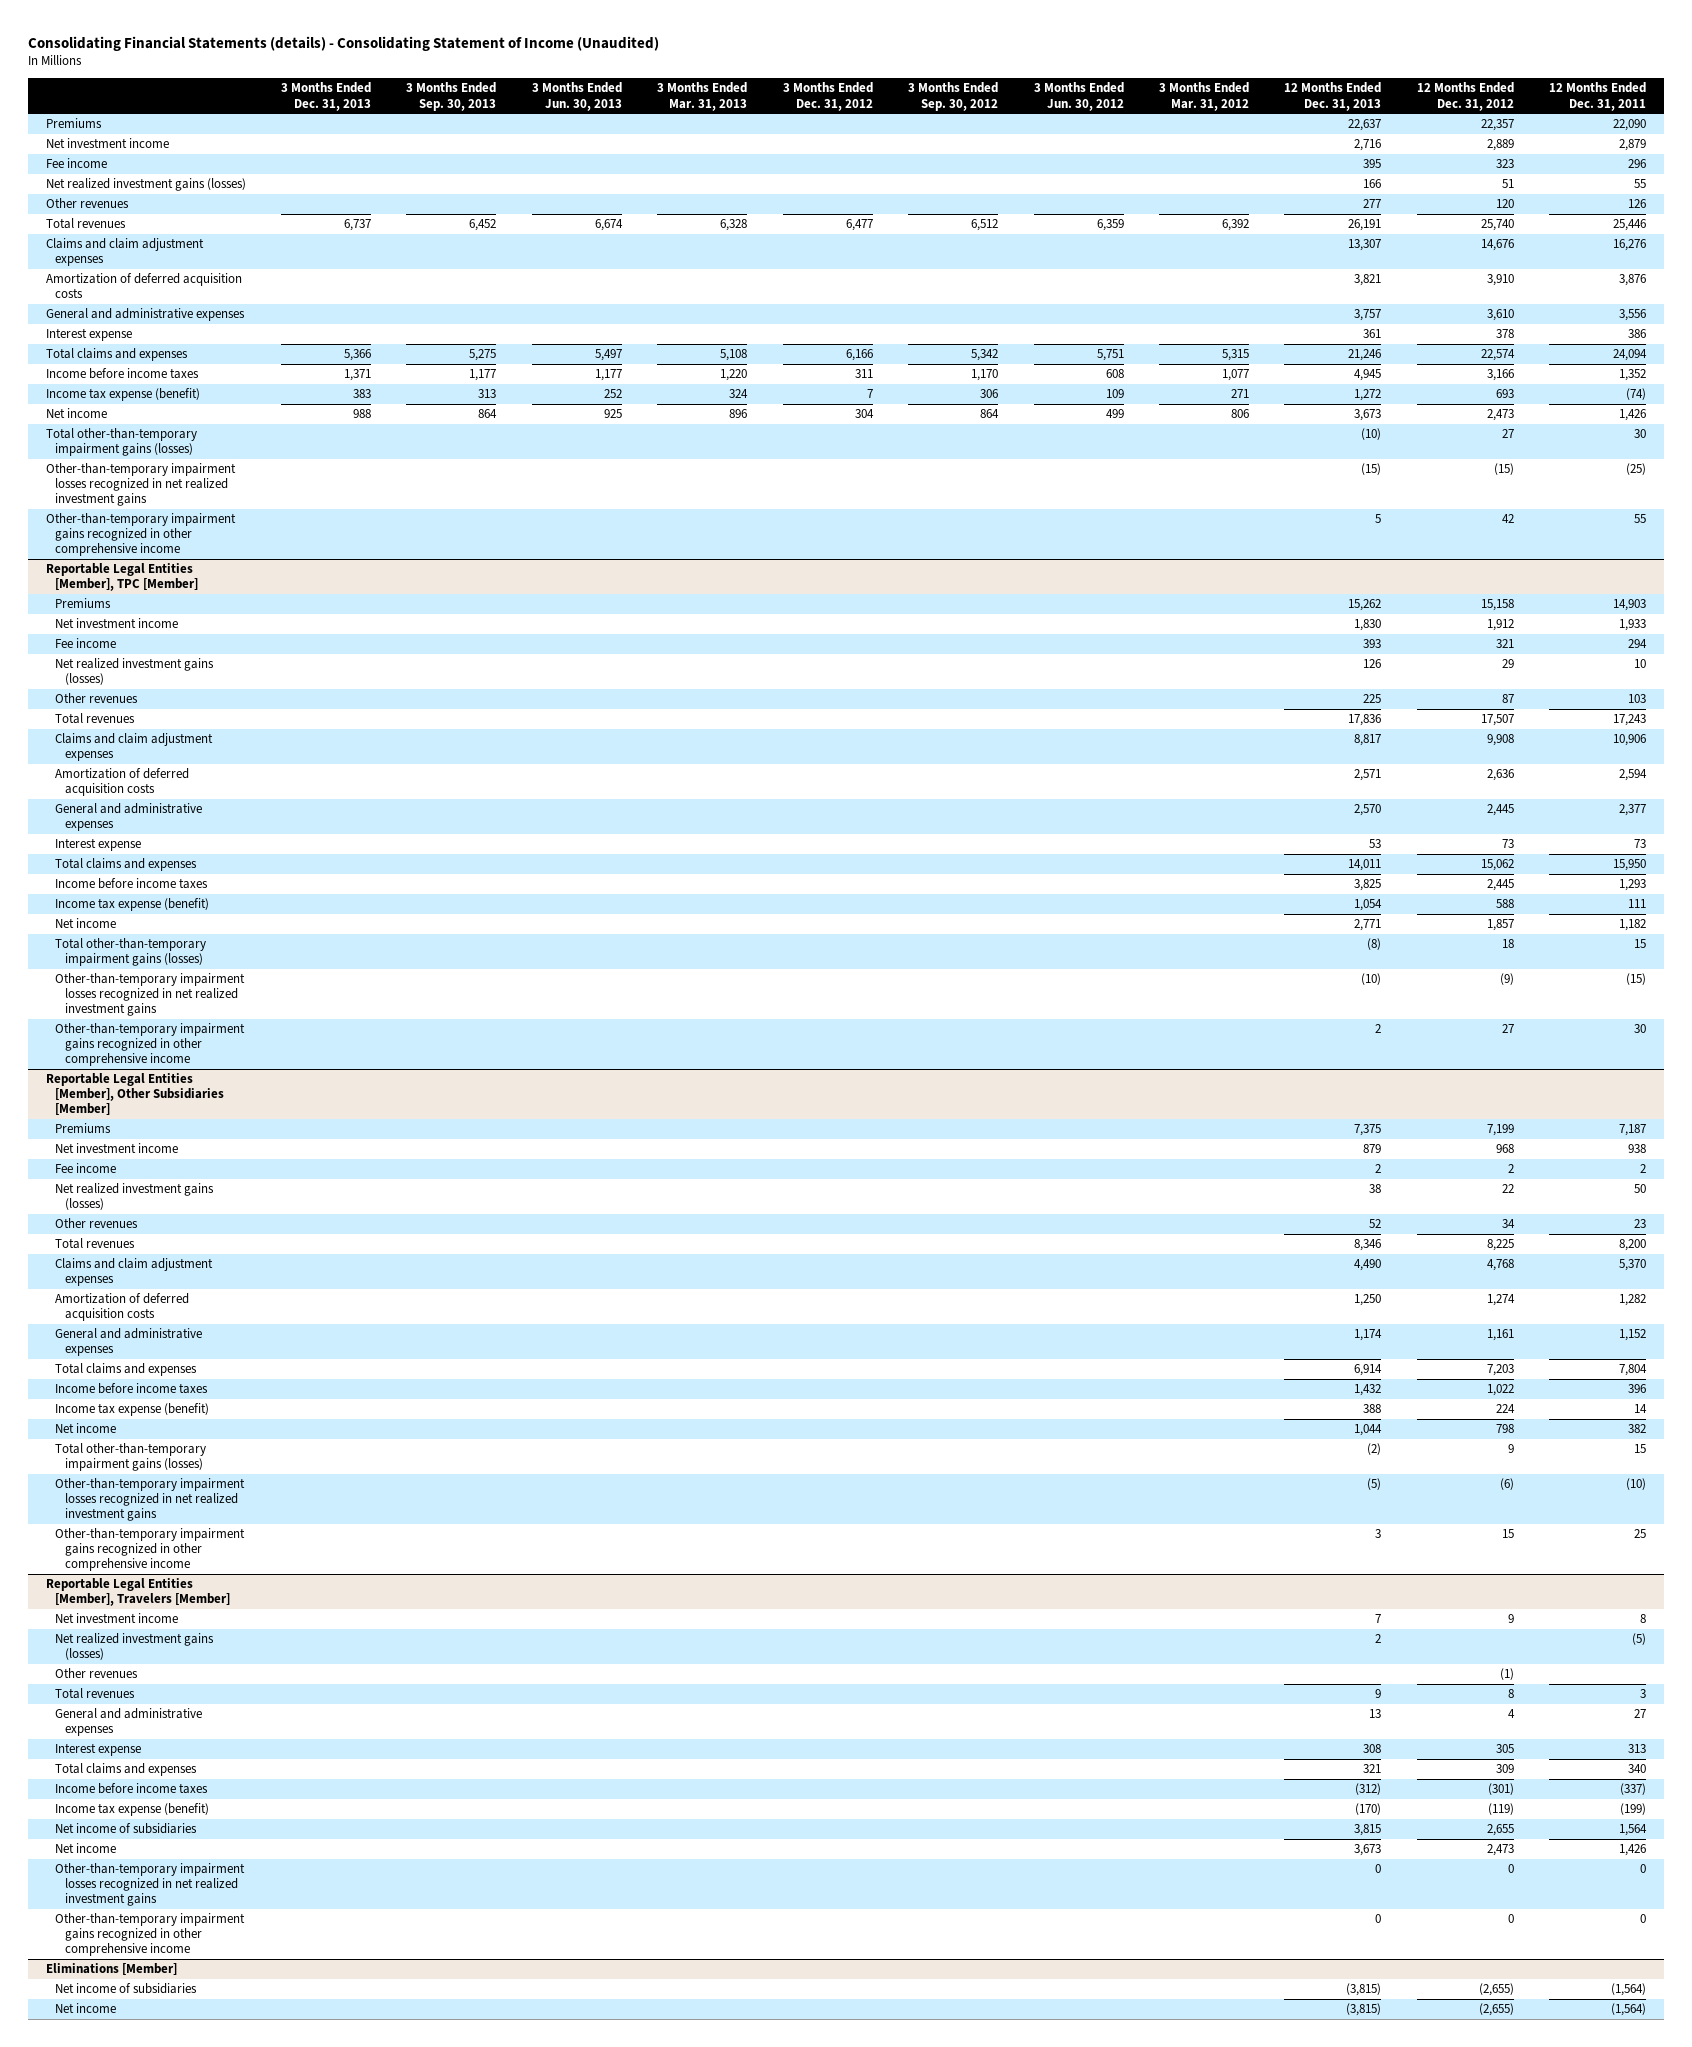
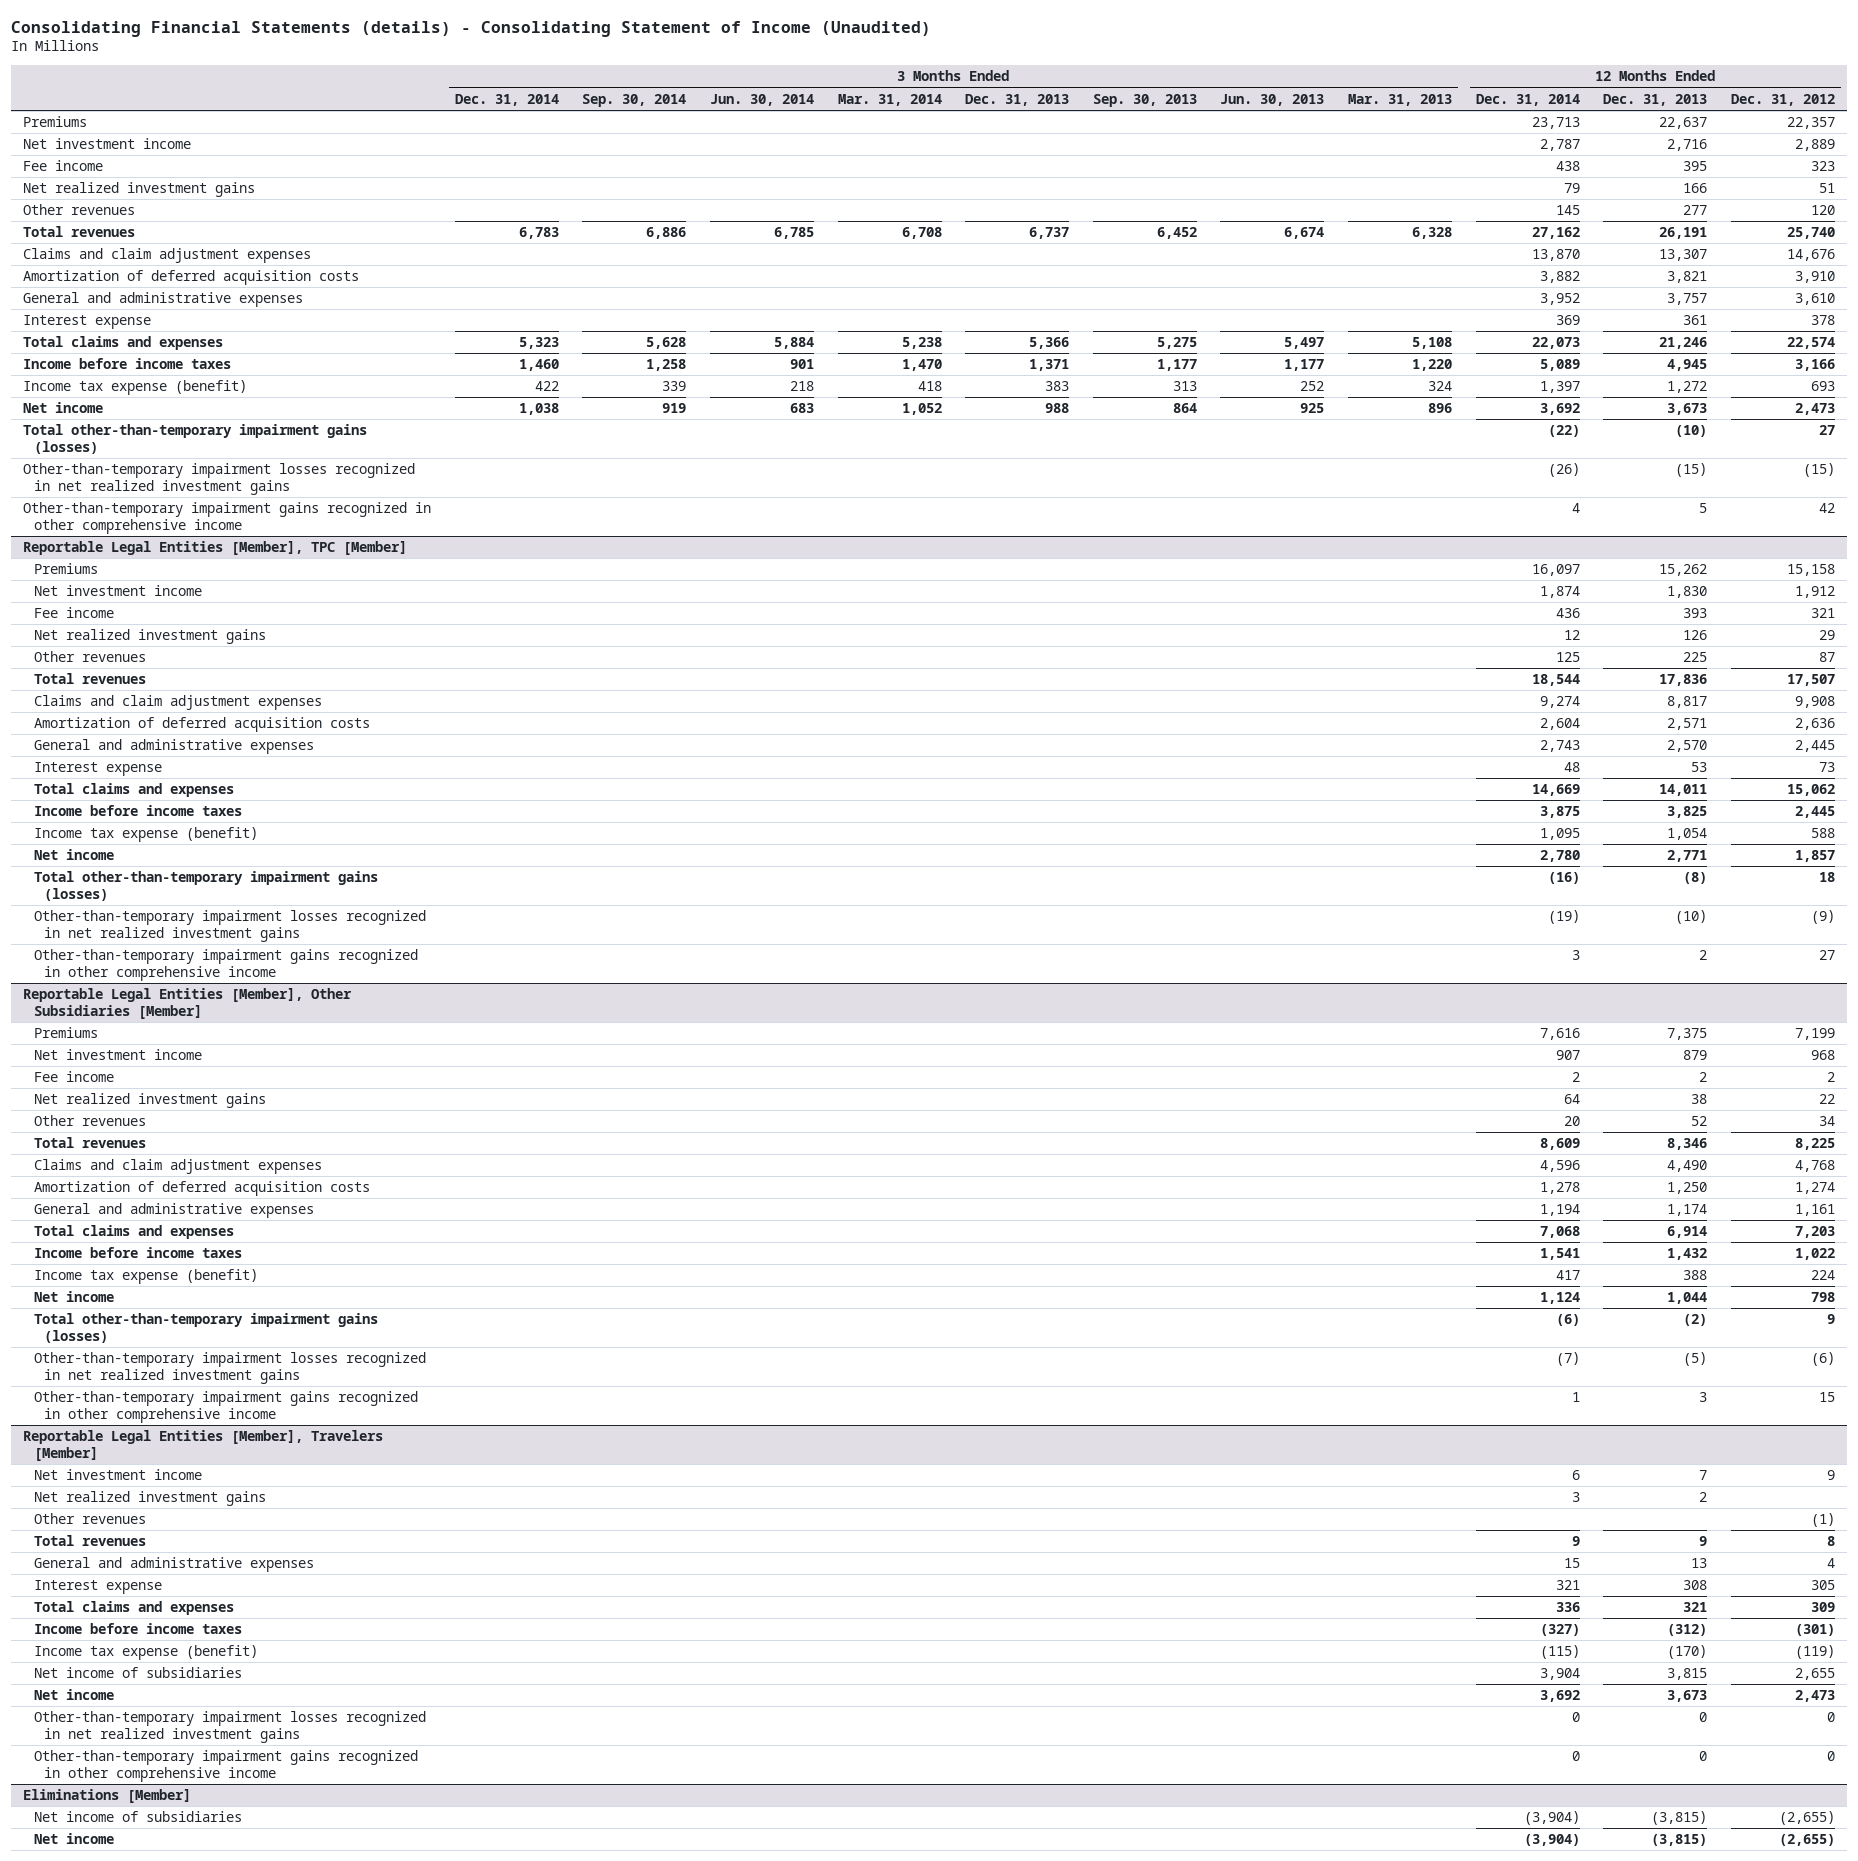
- | 3 Months Ended Dec. 31, 2013 | 3 Months Ended Sep. 30, 2013 | 3 Months Ended Jun. 30, 2013 | 3 Months Ended Mar. 31, 2013 | 3 Months Ended Dec. 31, 2012 | 3 Months Ended Sep. 30, 2012 | 3 Months Ended Jun. 30, 2012 | 3 Months Ended Mar. 31, 2012 | 12 Months Ended Dec. 31, 2013 | 12 Months Ended Dec. 31, 2012 | 12 Months Ended Dec. 31, 2011
+ | 3 Months Ended Dec. 31, 2014 | 3 Months Ended Sep. 30, 2014 | 3 Months Ended Jun. 30, 2014 | 3 Months Ended Mar. 31, 2014 | 3 Months Ended Dec. 31, 2013 | 3 Months Ended Sep. 30, 2013 | 3 Months Ended Jun. 30, 2013 | 3 Months Ended Mar. 31, 2013 | 12 Months Ended Dec. 31, 2014 | 12 Months Ended Dec. 31, 2013 | 12 Months Ended Dec. 31, 2012
- Net realized investment gains (losses) | | | | | | | | | 166 | 51 | 55
+ Net realized investment gains | | | | | | | | | 79 | 166 | 51
@ Reportable Legal Entities [Member], TPC [Member]
- Net realized investment gains (losses) | | | | | | | | | 126 | 29 | 10
+ Net realized investment gains | | | | | | | | | 12 | 126 | 29
@ Reportable Legal Entities [Member], Other Subsidiaries [Member]
- Net realized investment gains (losses) | | | | | | | | | 38 | 22 | 50
+ Net realized investment gains | | | | | | | | | 64 | 38 | 22
@ Reportable Legal Entities [Member], Travelers [Member]
- Net realized investment gains (losses) | | | | | | | | | 2 | | (5)
+ Net realized investment gains | | | | | | | | | 3 | 2 |

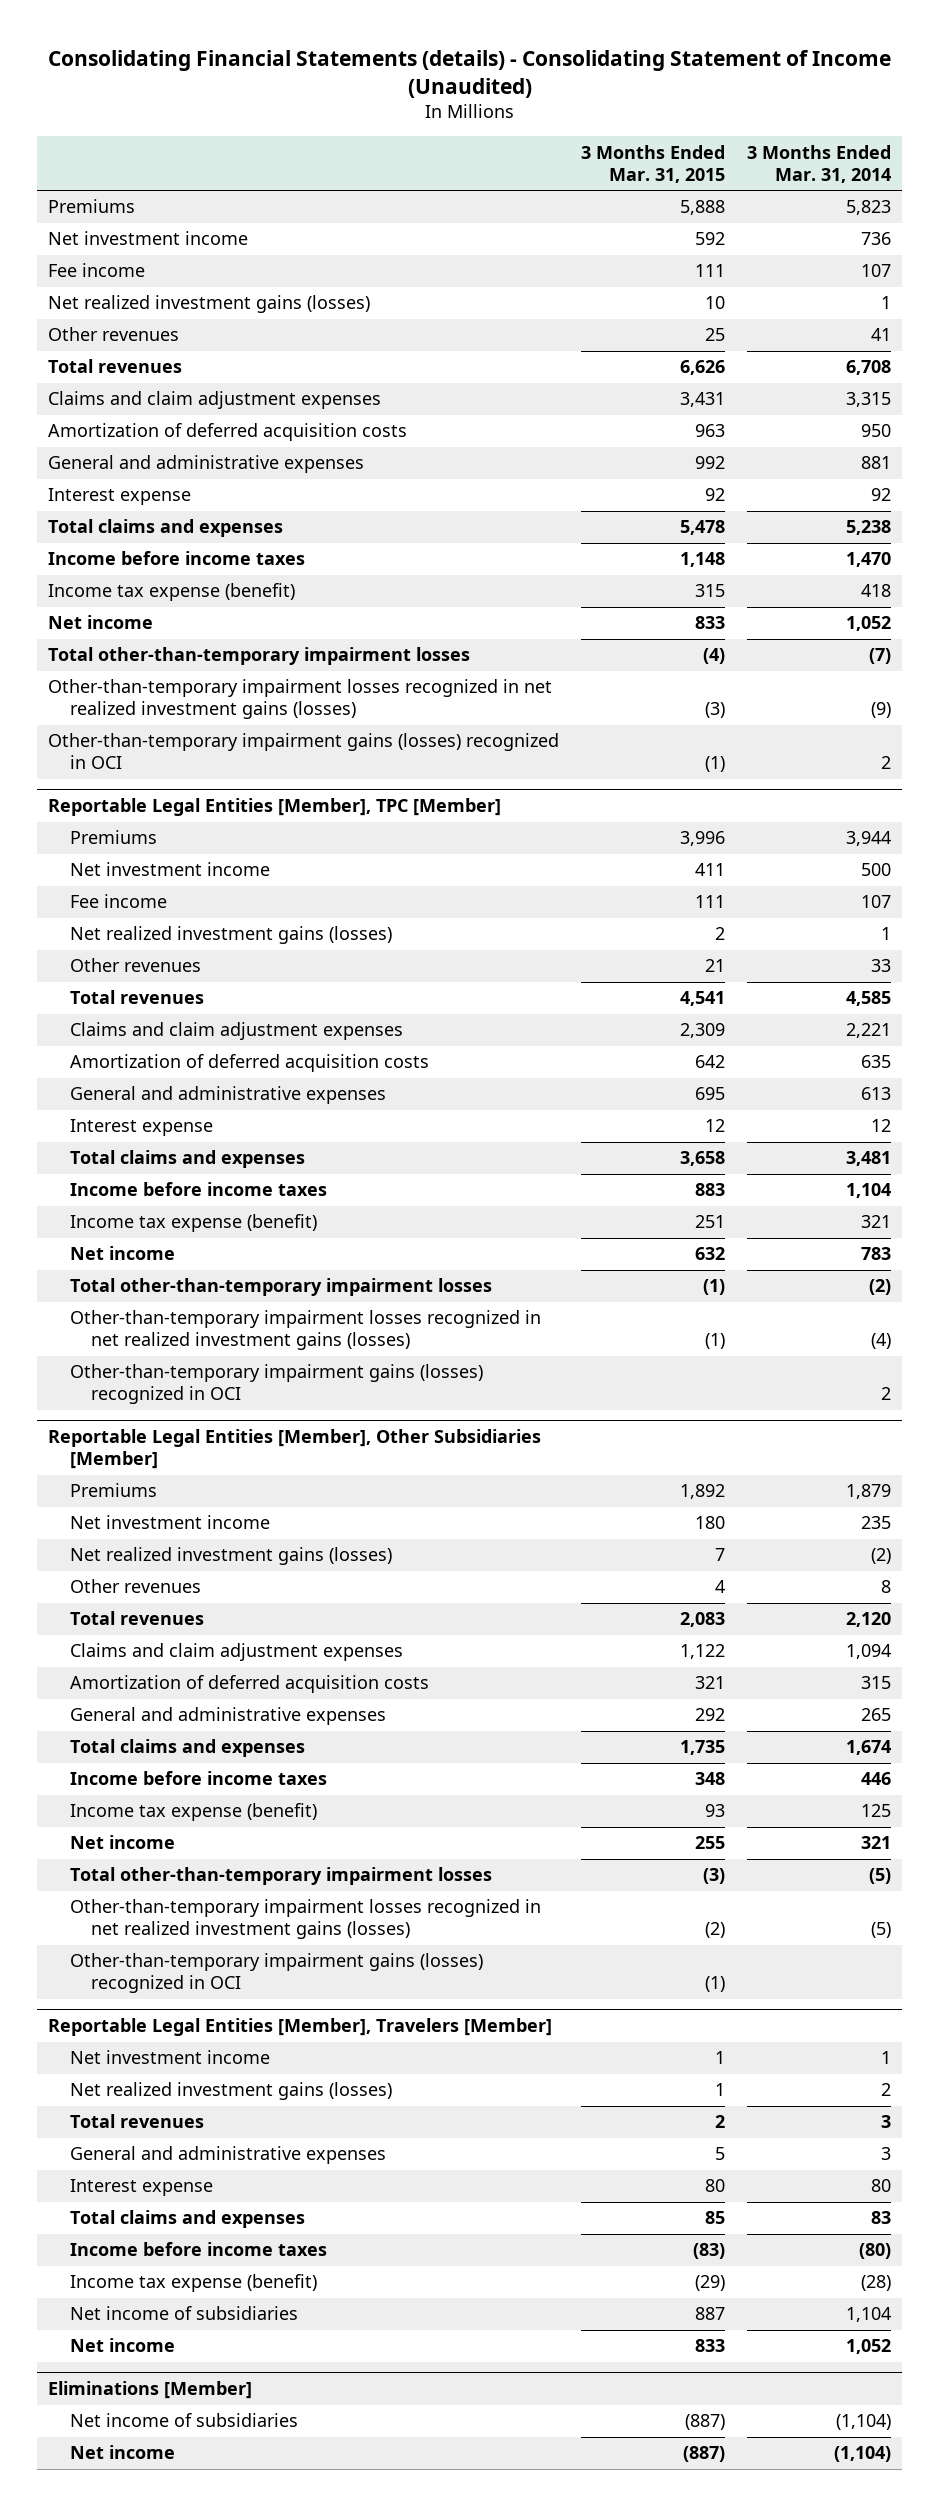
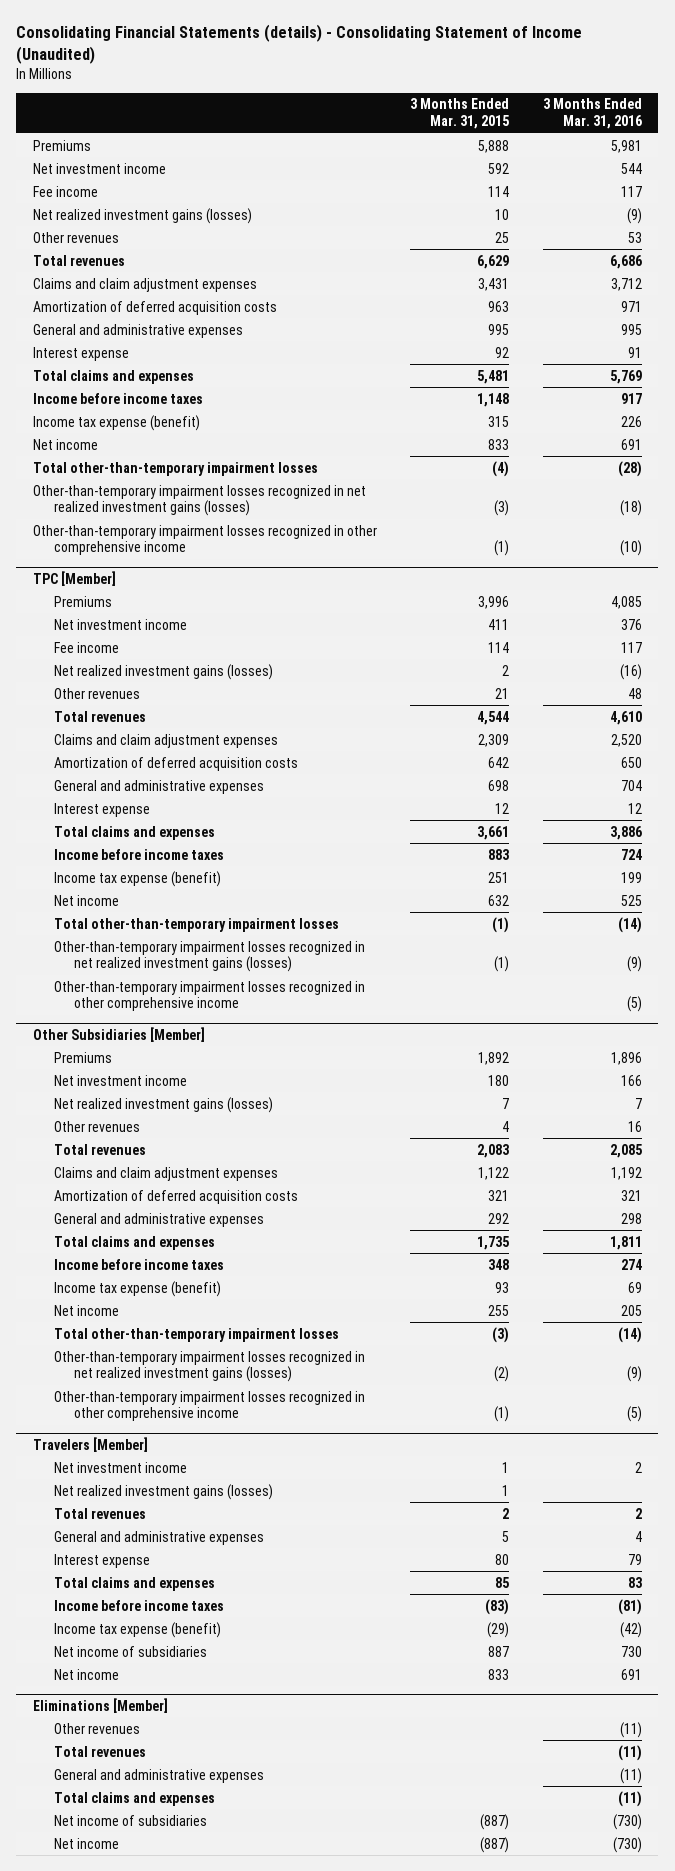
- | 3 Months Ended Mar. 31, 2015 | 3 Months Ended Mar. 31, 2014
+ | 3 Months Ended Mar. 31, 2015 | 3 Months Ended Mar. 31, 2016
- Fee income | 111 | 107
+ Fee income | 114 | 117
- Total revenues | 6,626 | 6,708
+ Total revenues | 6,629 | 6,686
- General and administrative expenses | 992 | 881
+ General and administrative expenses | 995 | 995
- Total claims and expenses | 5,478 | 5,238
+ Total claims and expenses | 5,481 | 5,769
- Other-than-temporary impairment gains (losses) recognized in OCI | (1) | 2
- Reportable Legal Entities [Member], TPC [Member]
+ Other-than-temporary impairment losses recognized in other comprehensive income | (1) | (10)
+ TPC [Member]
- Fee income | 111 | 107
+ Fee income | 114 | 117
- Total revenues | 4,541 | 4,585
+ Total revenues | 4,544 | 4,610
- General and administrative expenses | 695 | 613
+ General and administrative expenses | 698 | 704
- Total claims and expenses | 3,658 | 3,481
+ Total claims and expenses | 3,661 | 3,886
- Other-than-temporary impairment gains (losses) recognized in OCI | | 2
- Reportable Legal Entities [Member], Other Subsidiaries [Member]
+ Other-than-temporary impairment losses recognized in other comprehensive income | | (5)
+ Other Subsidiaries [Member]
- Other-than-temporary impairment gains (losses) recognized in OCI | (1) |
- Reportable Legal Entities [Member], Travelers [Member]
+ Other-than-temporary impairment losses recognized in other comprehensive income | (1) | (5)
+ Travelers [Member]
@ Eliminations [Member]
+ Other revenues | | (11)
+ Total revenues | | (11)
+ General and administrative expenses | | (11)
+ Total claims and expenses | | (11)

